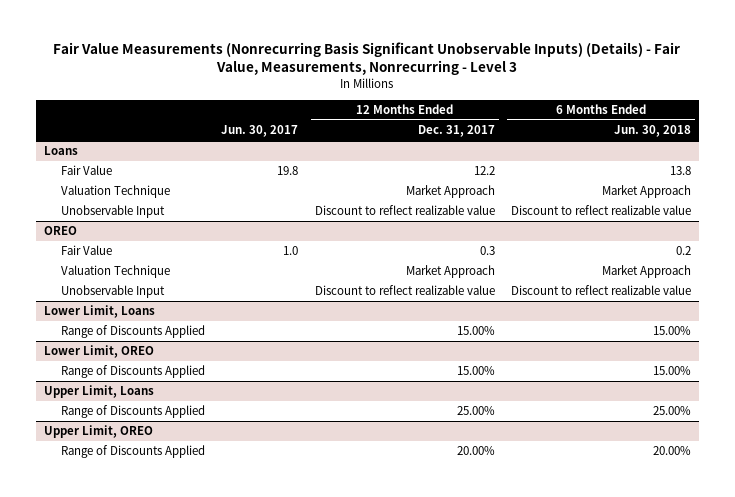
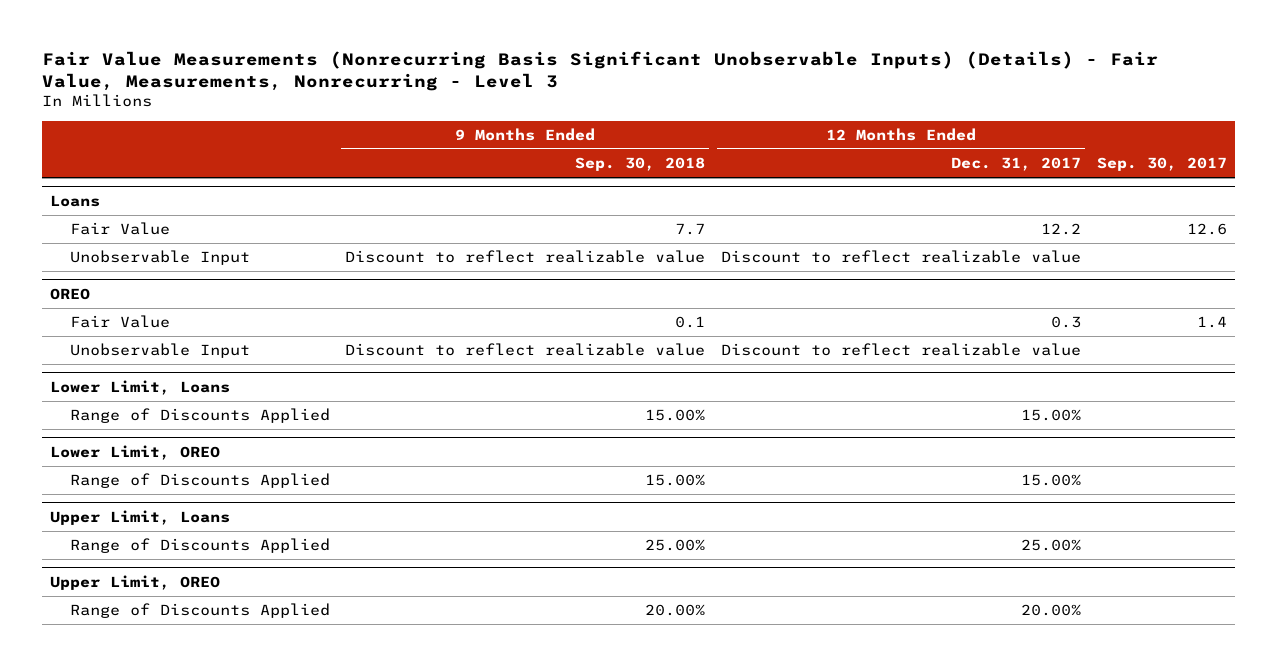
- | Jun. 30, 2017 | 12 Months Ended Dec. 31, 2017 | 6 Months Ended Jun. 30, 2018
+ | 9 Months Ended Sep. 30, 2018 | 12 Months Ended Dec. 31, 2017 | Sep. 30, 2017
@ Loans
- Valuation Technique | | Market Approach | Market Approach
@ OREO
- Valuation Technique | | Market Approach | Market Approach

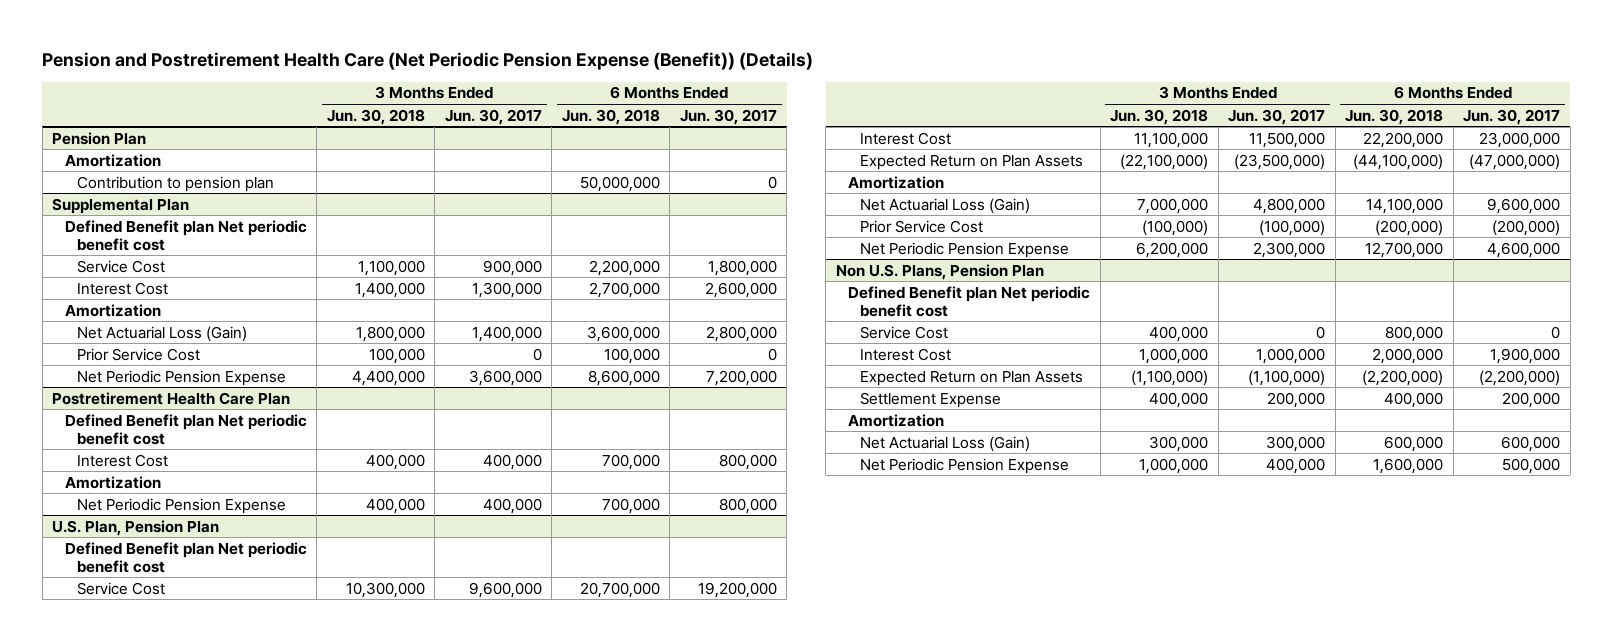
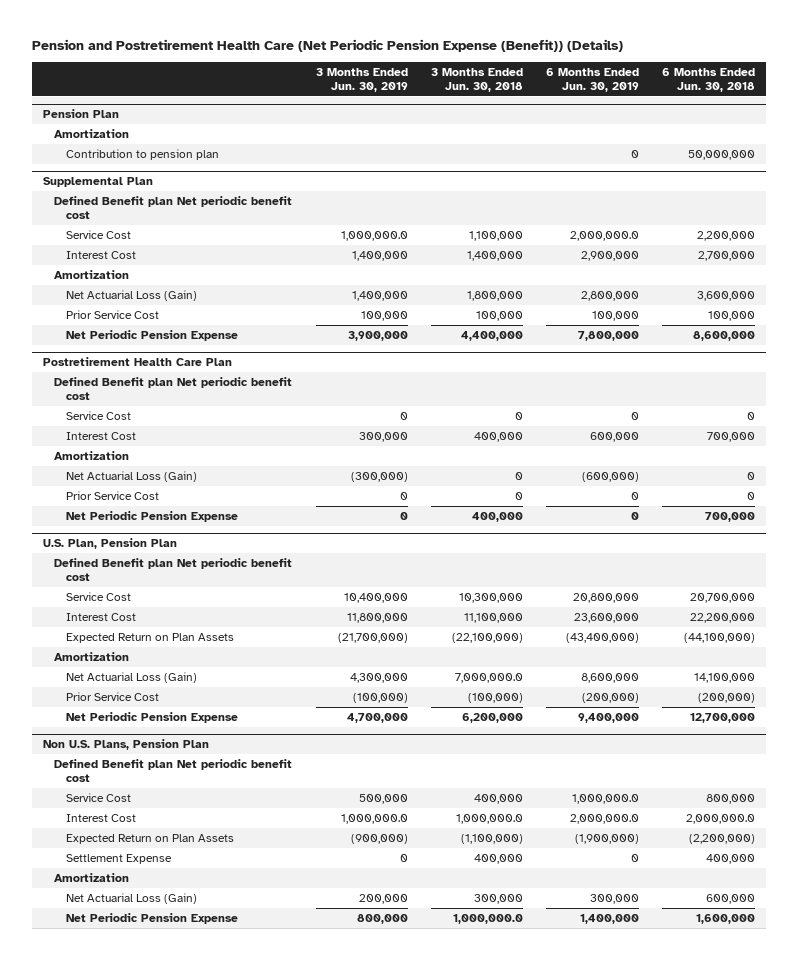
- | 3 Months Ended Jun. 30, 2018 | 3 Months Ended Jun. 30, 2017 | 6 Months Ended Jun. 30, 2018 | 6 Months Ended Jun. 30, 2017
+ | 3 Months Ended Jun. 30, 2019 | 3 Months Ended Jun. 30, 2018 | 6 Months Ended Jun. 30, 2019 | 6 Months Ended Jun. 30, 2018
@ Postretirement Health Care Plan
+ Service Cost | 0 | 0 | 0 | 0
+ Net Actuarial Loss (Gain) | (300,000) | 0 | (600,000) | 0
+ Prior Service Cost | 0 | 0 | 0 | 0
@ U.S. Plan, Pension Plan
- Net Actuarial Loss (Gain) | 7,000,000 | 4,800,000 | 14,100,000 | 9,600,000
+ Net Actuarial Loss (Gain) | 4,300,000 | 7,000,000.0 | 8,600,000 | 14,100,000
@ Non U.S. Plans, Pension Plan
- Interest Cost | 1,000,000 | 1,000,000 | 2,000,000 | 1,900,000
+ Interest Cost | 1,000,000.0 | 1,000,000.0 | 2,000,000.0 | 2,000,000.0
- Net Periodic Pension Expense | 1,000,000 | 400,000 | 1,600,000 | 500,000
+ Net Periodic Pension Expense | 800,000 | 1,000,000.0 | 1,400,000 | 1,600,000

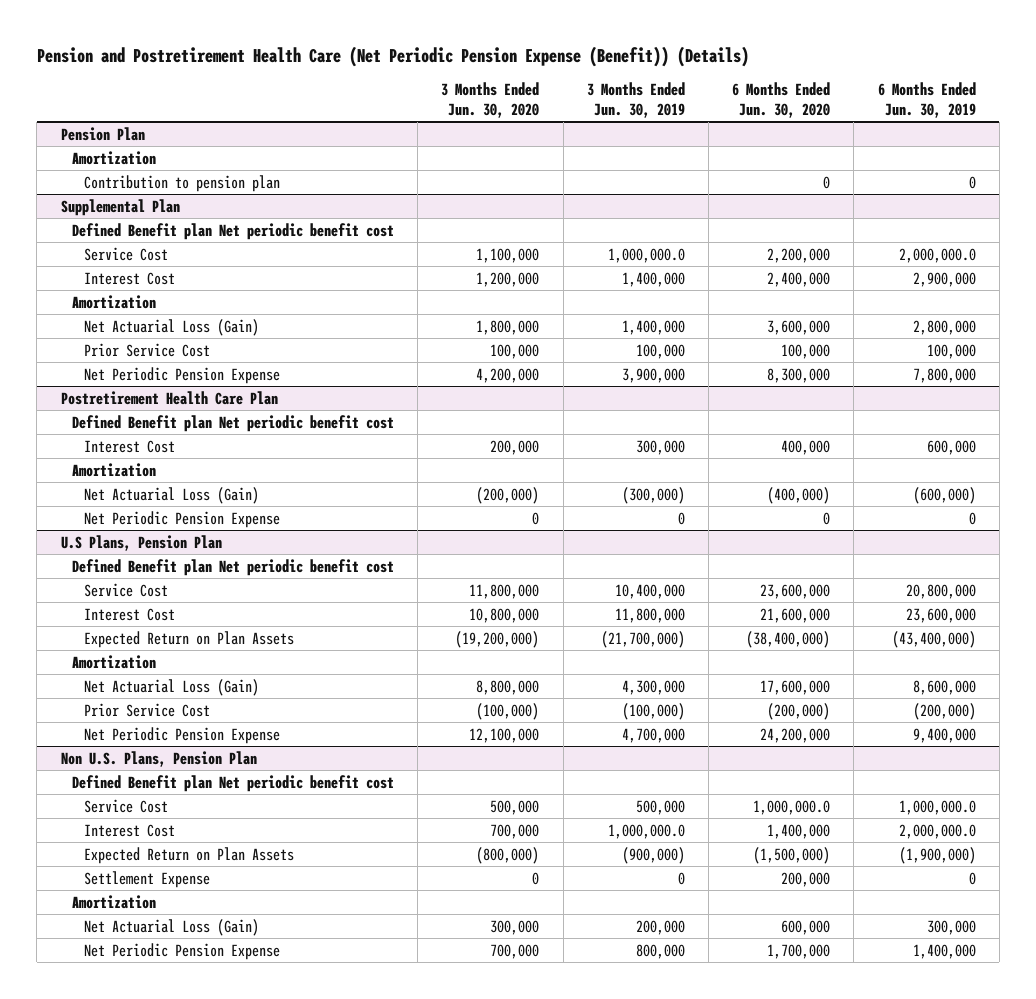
- | 3 Months Ended Jun. 30, 2019 | 3 Months Ended Jun. 30, 2018 | 6 Months Ended Jun. 30, 2019 | 6 Months Ended Jun. 30, 2018
+ | 3 Months Ended Jun. 30, 2020 | 3 Months Ended Jun. 30, 2019 | 6 Months Ended Jun. 30, 2020 | 6 Months Ended Jun. 30, 2019
@ Postretirement Health Care Plan
- Service Cost | 0 | 0 | 0 | 0
- Prior Service Cost | 0 | 0 | 0 | 0
- U.S. Plan, Pension Plan
+ U.S Plans, Pension Plan

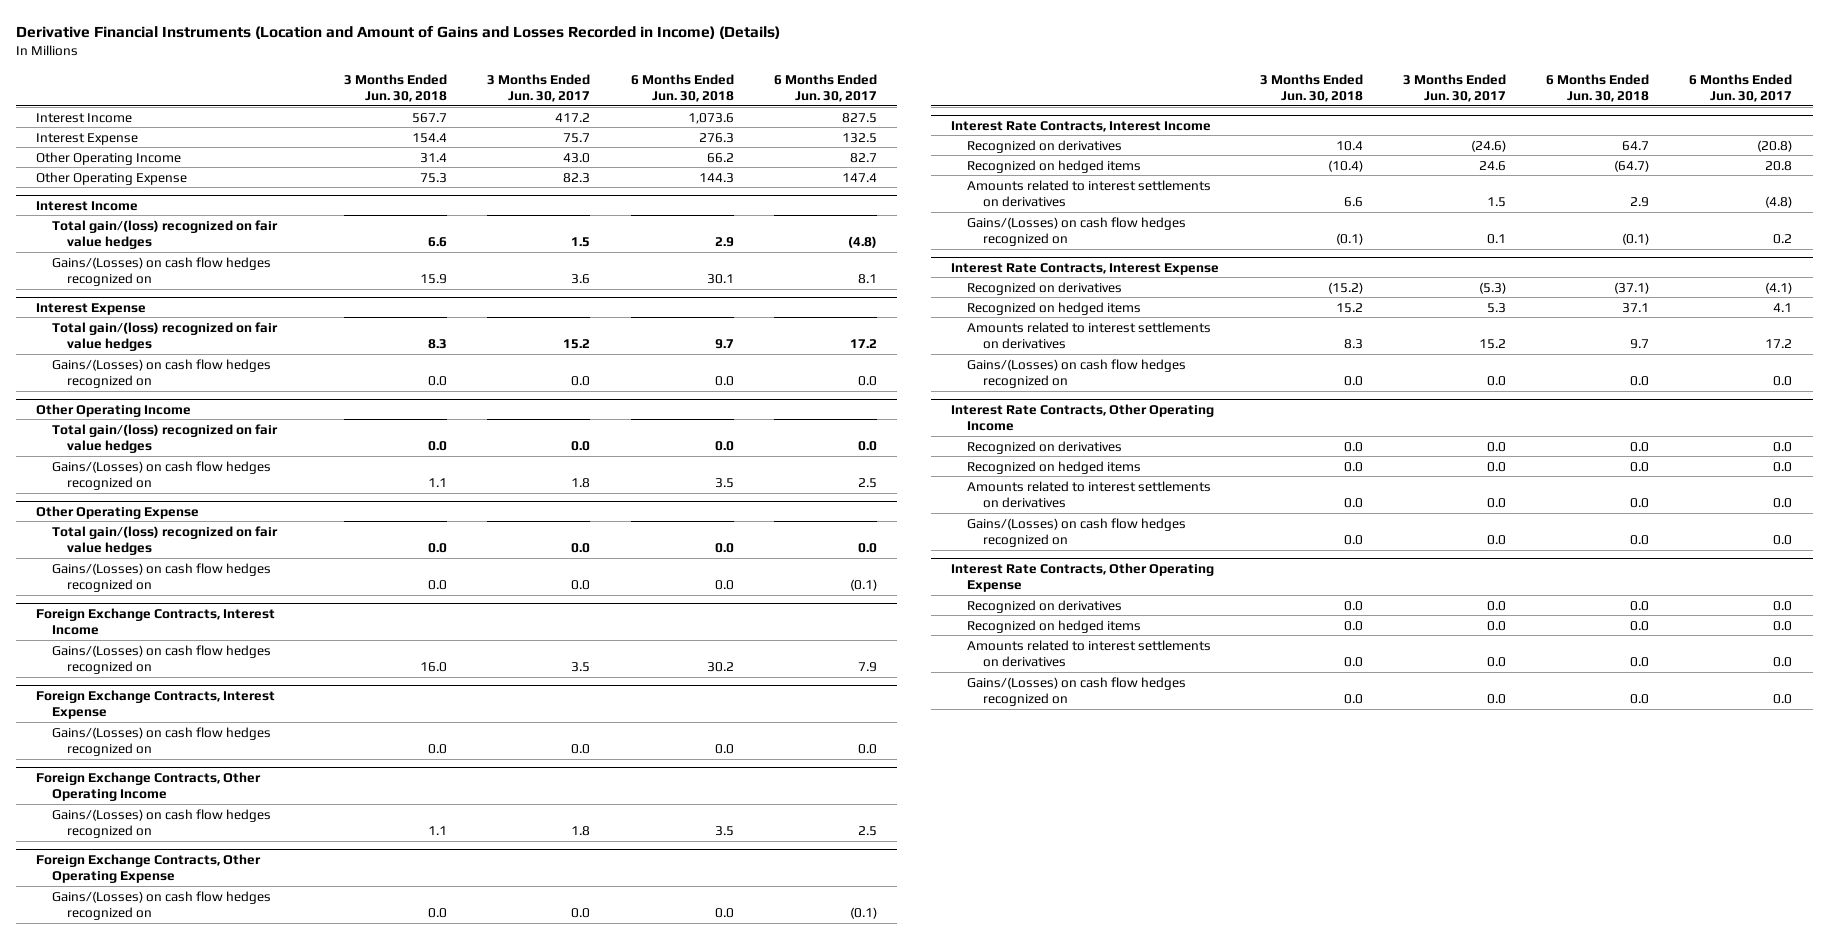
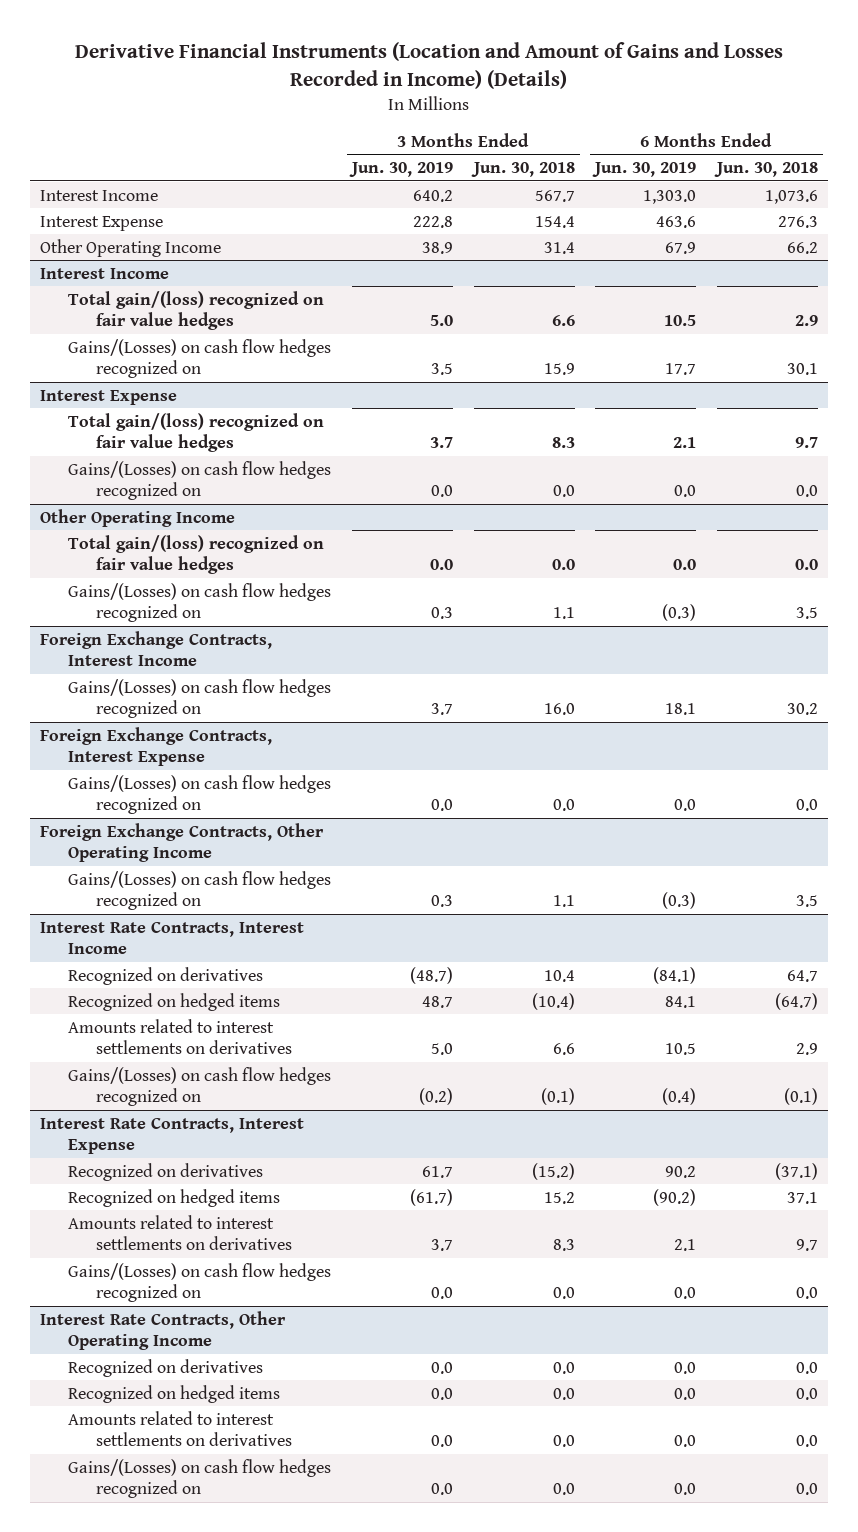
- | 3 Months Ended Jun. 30, 2018 | 3 Months Ended Jun. 30, 2017 | 6 Months Ended Jun. 30, 2018 | 6 Months Ended Jun. 30, 2017
+ | 3 Months Ended Jun. 30, 2019 | 3 Months Ended Jun. 30, 2018 | 6 Months Ended Jun. 30, 2019 | 6 Months Ended Jun. 30, 2018
- Other Operating Expense | 75.3 | 82.3 | 144.3 | 147.4
- Other Operating Expense
- Total gain/(loss) recognized on fair value hedges | 0.0 | 0.0 | 0.0 | 0.0
- Gains/(Losses) on cash flow hedges recognized on | 0.0 | 0.0 | 0.0 | (0.1)
- Foreign Exchange Contracts, Other Operating Expense
- Gains/(Losses) on cash flow hedges recognized on | 0.0 | 0.0 | 0.0 | (0.1)
- Interest Rate Contracts, Other Operating Expense
- Recognized on derivatives | 0.0 | 0.0 | 0.0 | 0.0
- Recognized on hedged items | 0.0 | 0.0 | 0.0 | 0.0
- Amounts related to interest settlements on derivatives | 0.0 | 0.0 | 0.0 | 0.0
- Gains/(Losses) on cash flow hedges recognized on | 0.0 | 0.0 | 0.0 | 0.0

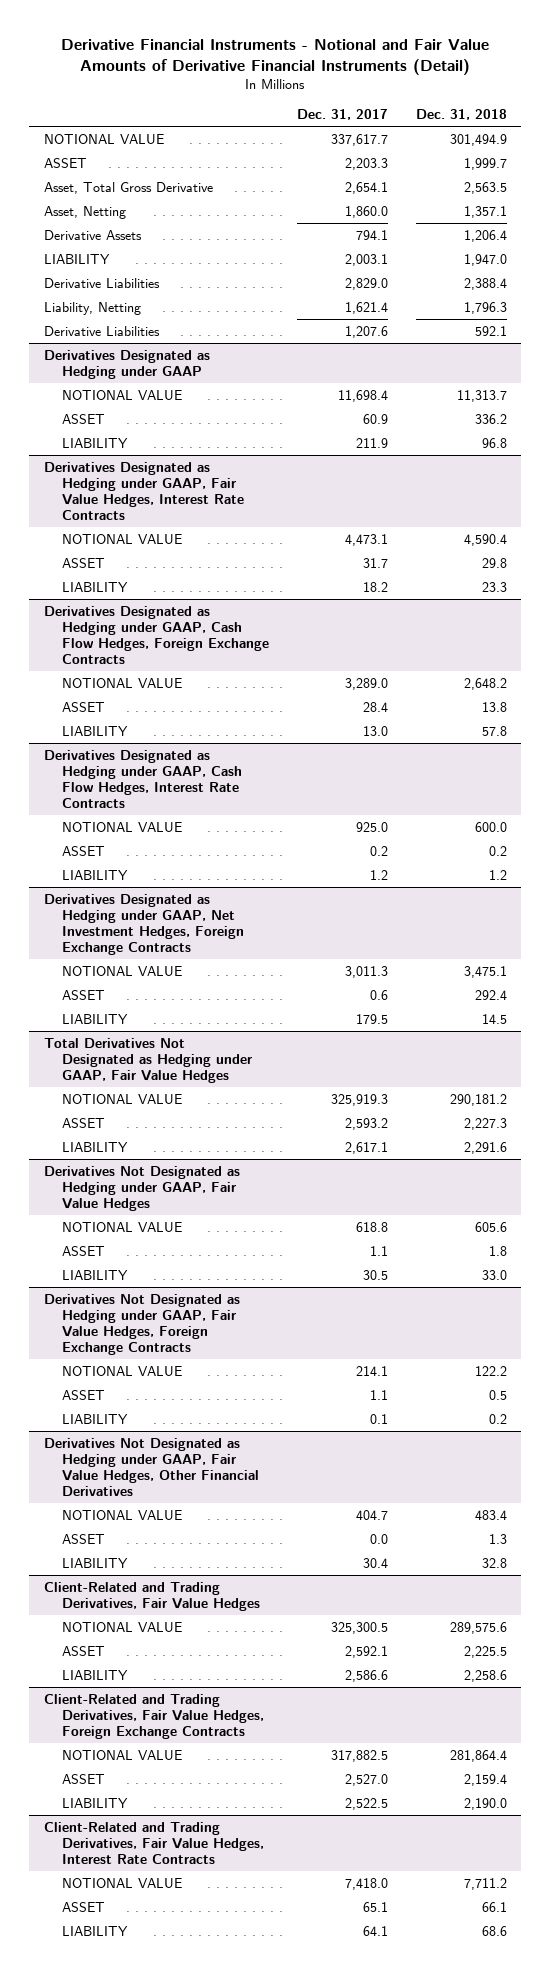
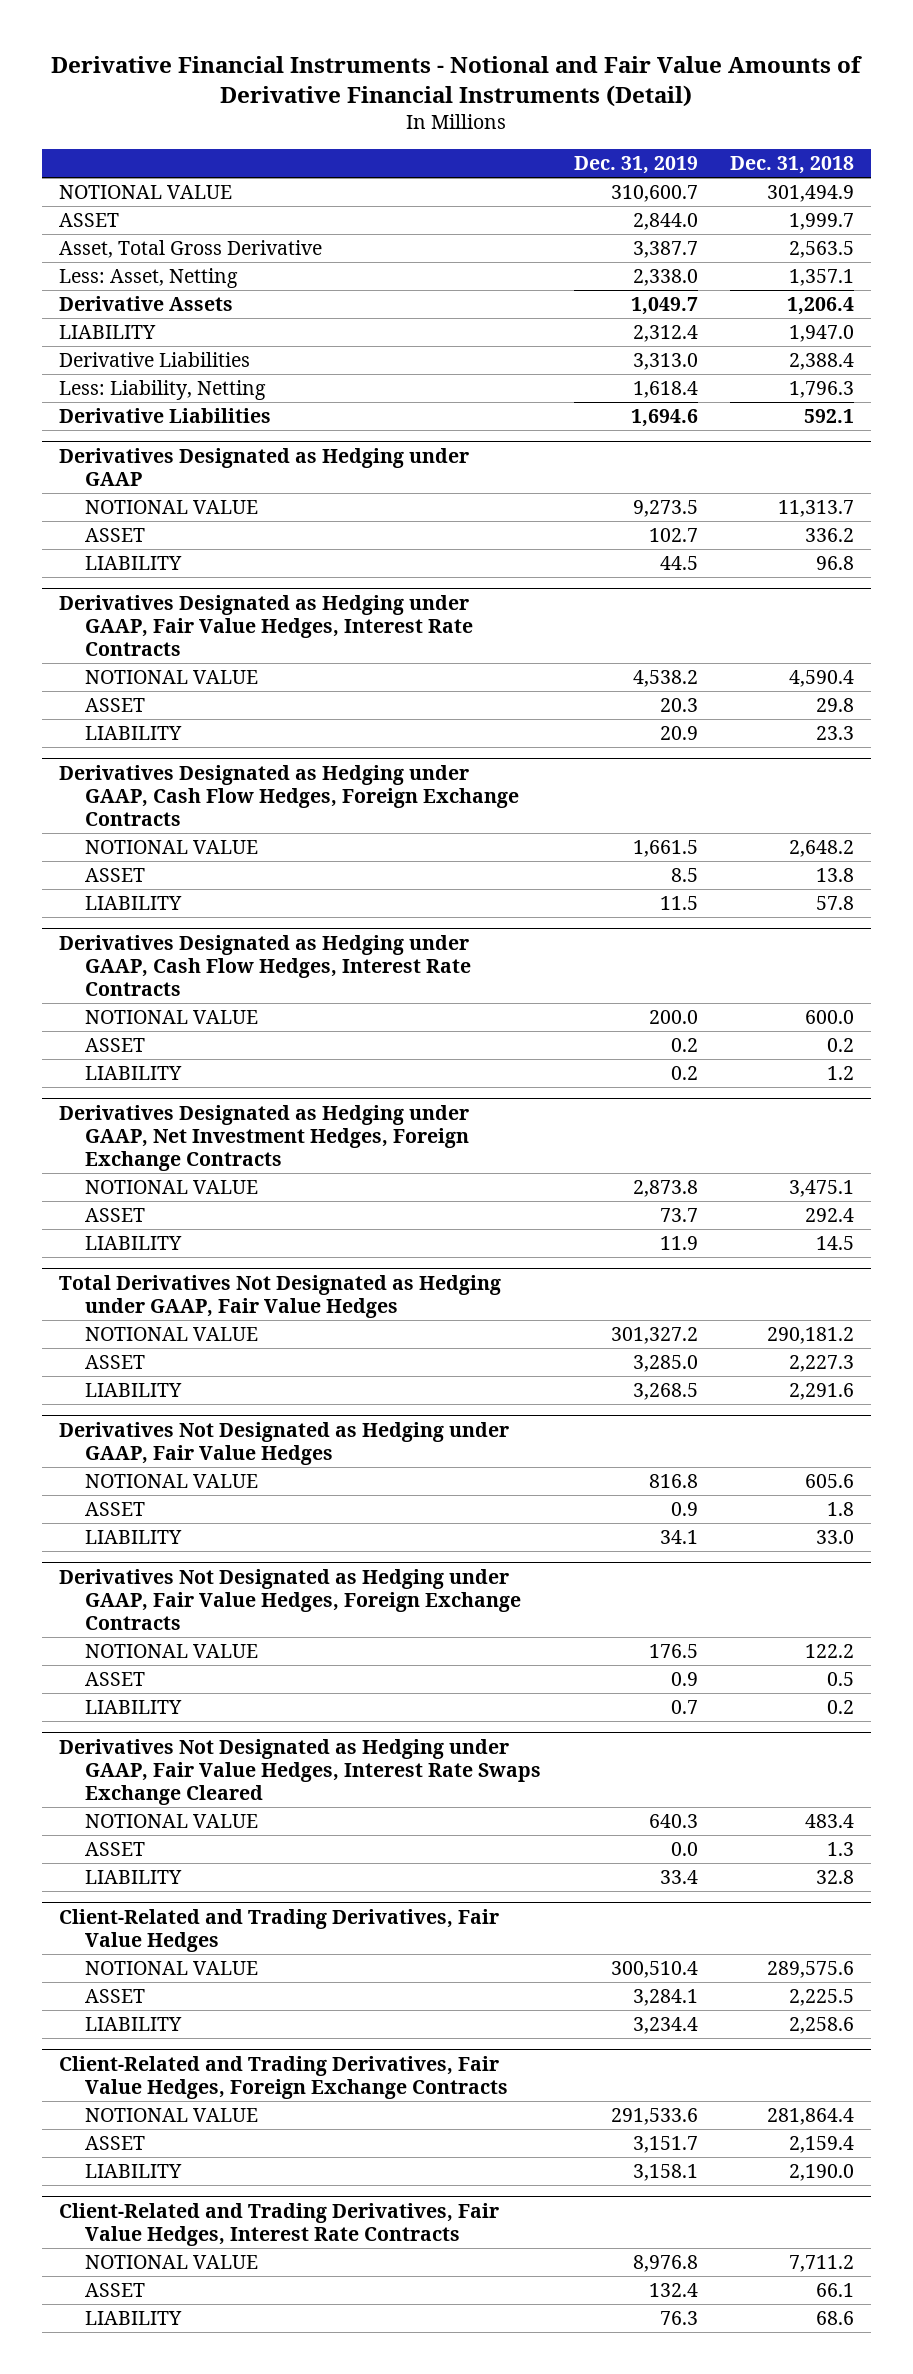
- | Dec. 31, 2017 | Dec. 31, 2018
+ | Dec. 31, 2019 | Dec. 31, 2018
- Asset, Netting | 1,860.0 | 1,357.1
+ Less: Asset, Netting | 2,338.0 | 1,357.1
- Liability, Netting | 1,621.4 | 1,796.3
+ Less: Liability, Netting | 1,618.4 | 1,796.3
- Derivatives Not Designated as Hedging under GAAP, Fair Value Hedges, Other Financial Derivatives
+ Derivatives Not Designated as Hedging under GAAP, Fair Value Hedges, Interest Rate Swaps Exchange Cleared

